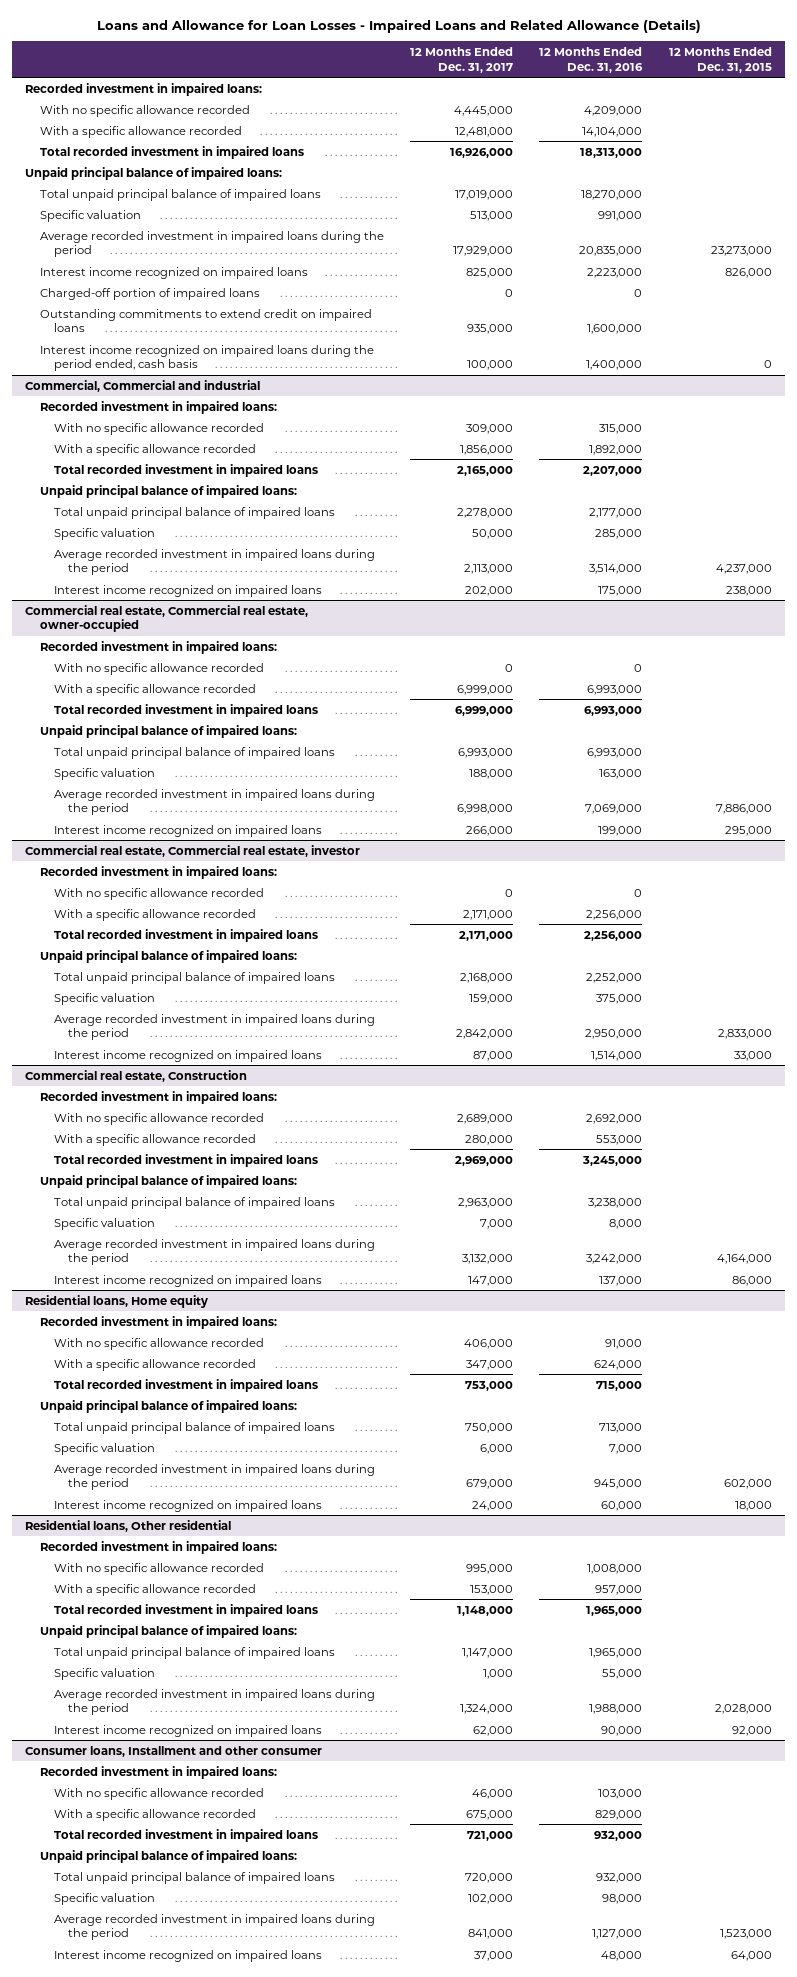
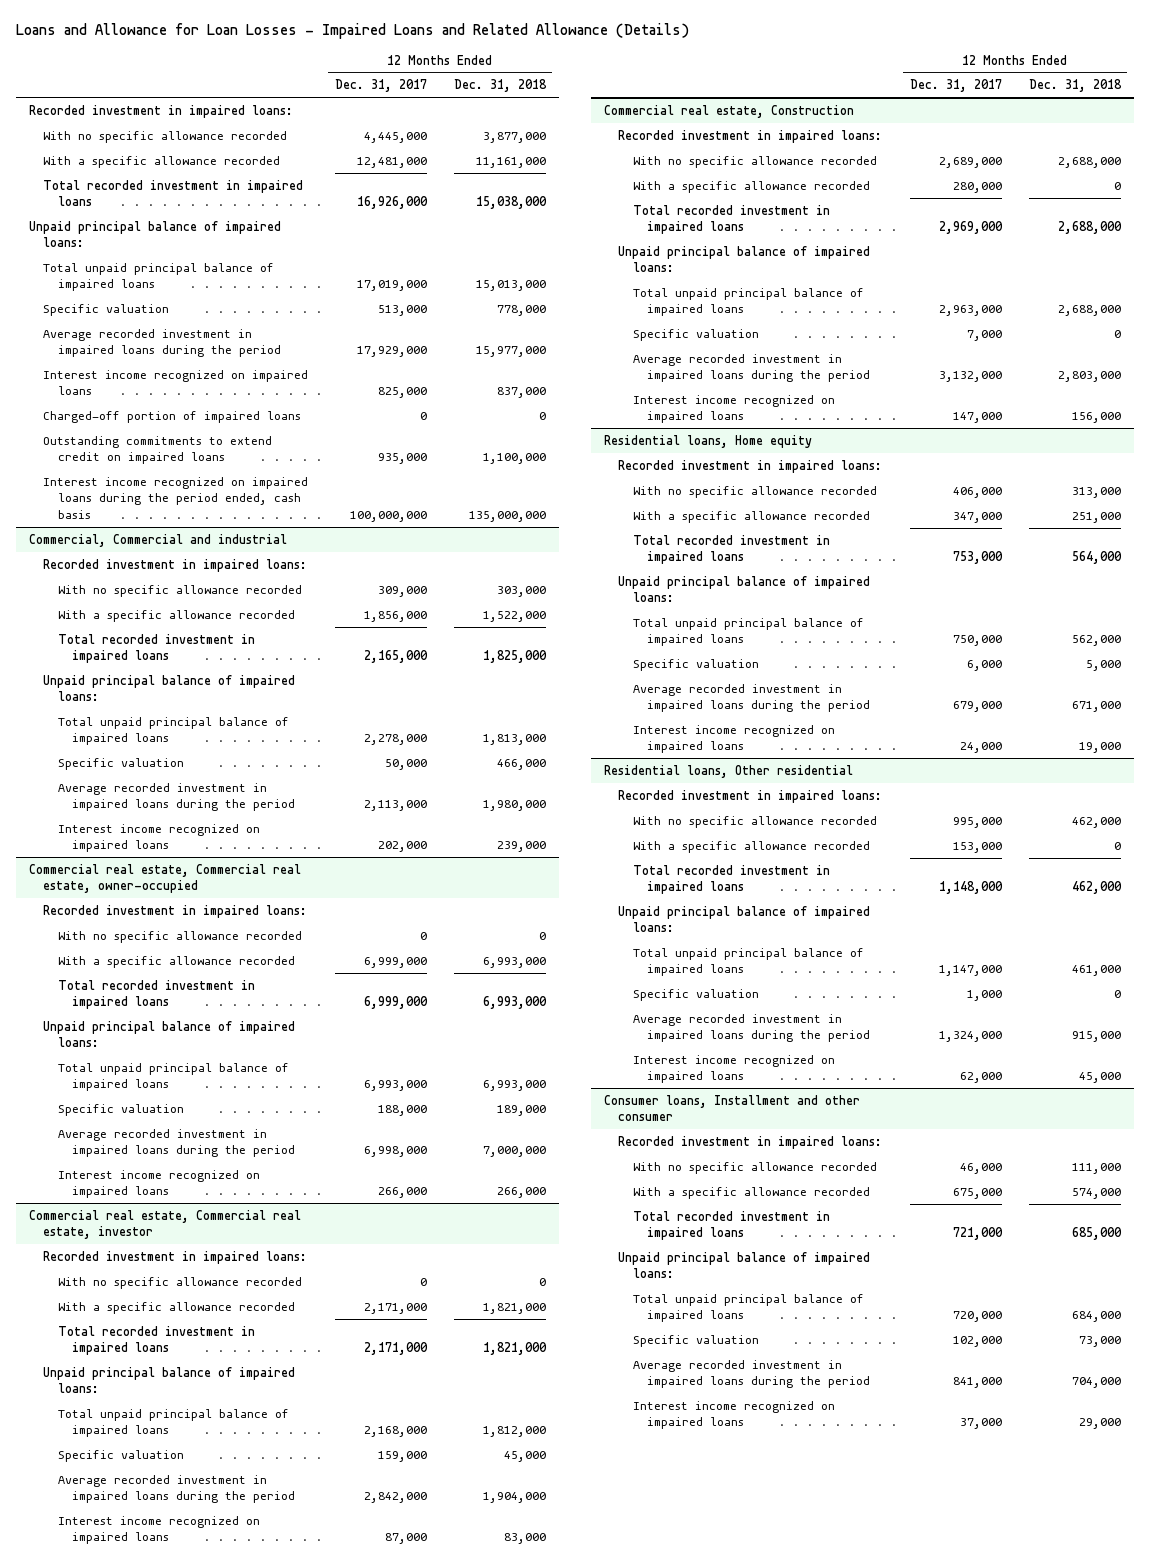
- | 12 Months Ended Dec. 31, 2017 | 12 Months Ended Dec. 31, 2016 | 12 Months Ended Dec. 31, 2015
+ | 12 Months Ended Dec. 31, 2017 | 12 Months Ended Dec. 31, 2018
- Interest income recognized on impaired loans during the period ended, cash basis | 100,000 | 1,400,000 | 0
+ Interest income recognized on impaired loans during the period ended, cash basis | 100,000,000 | 135,000,000

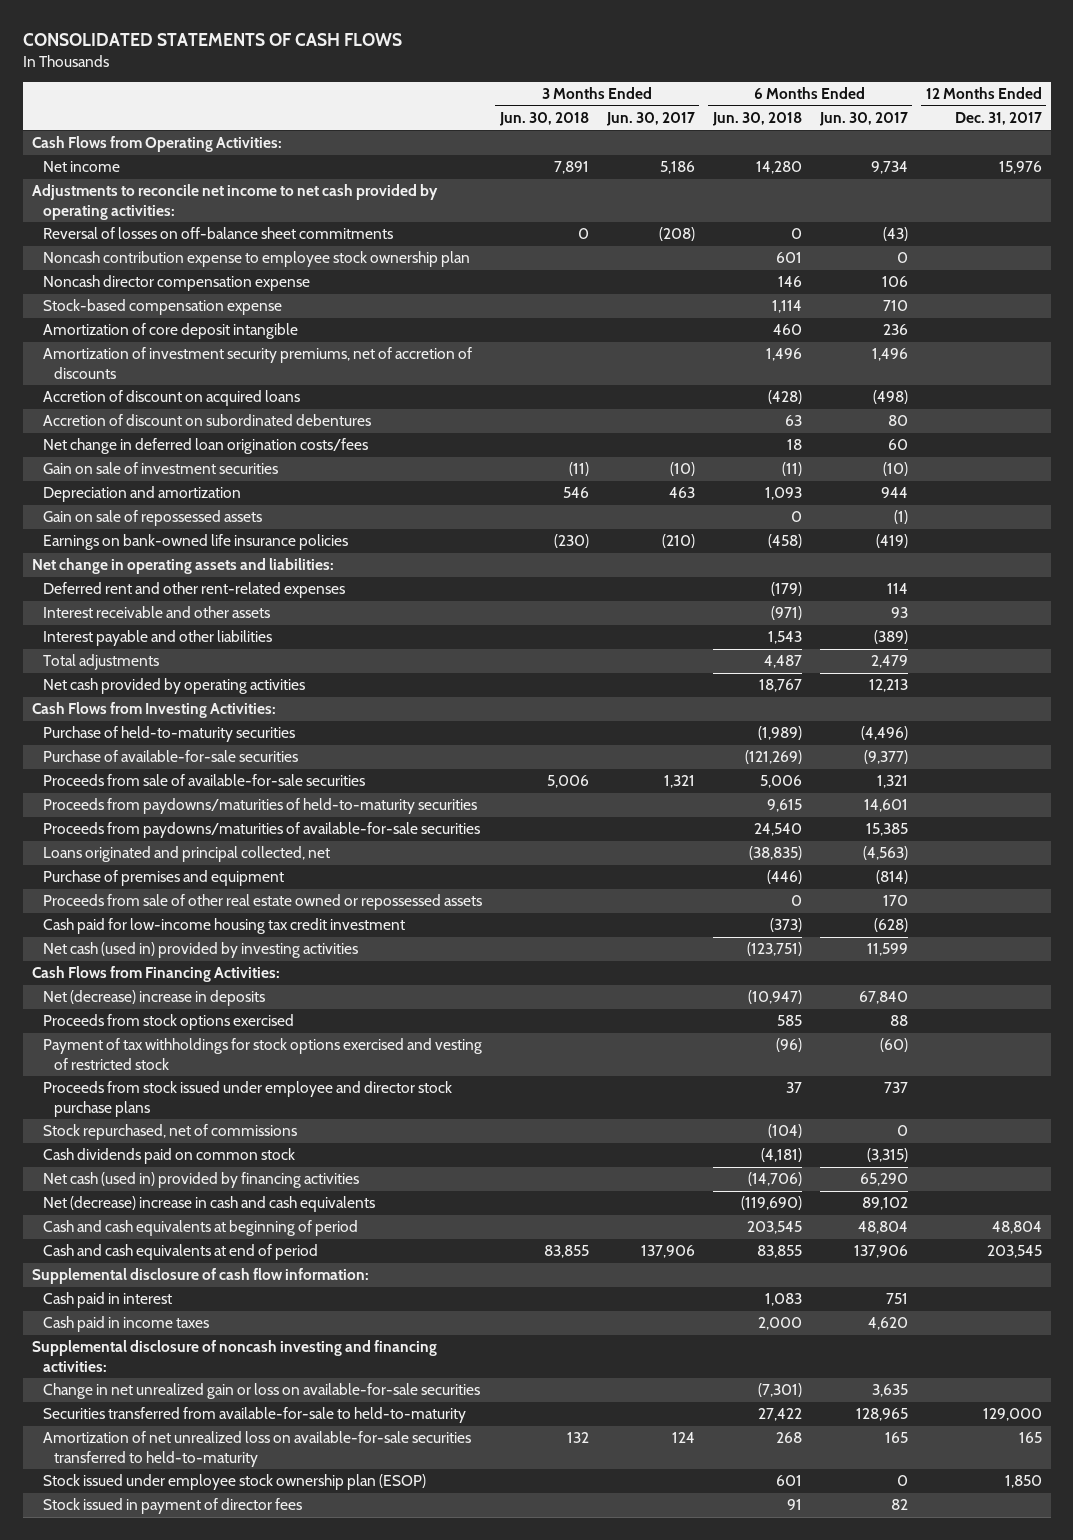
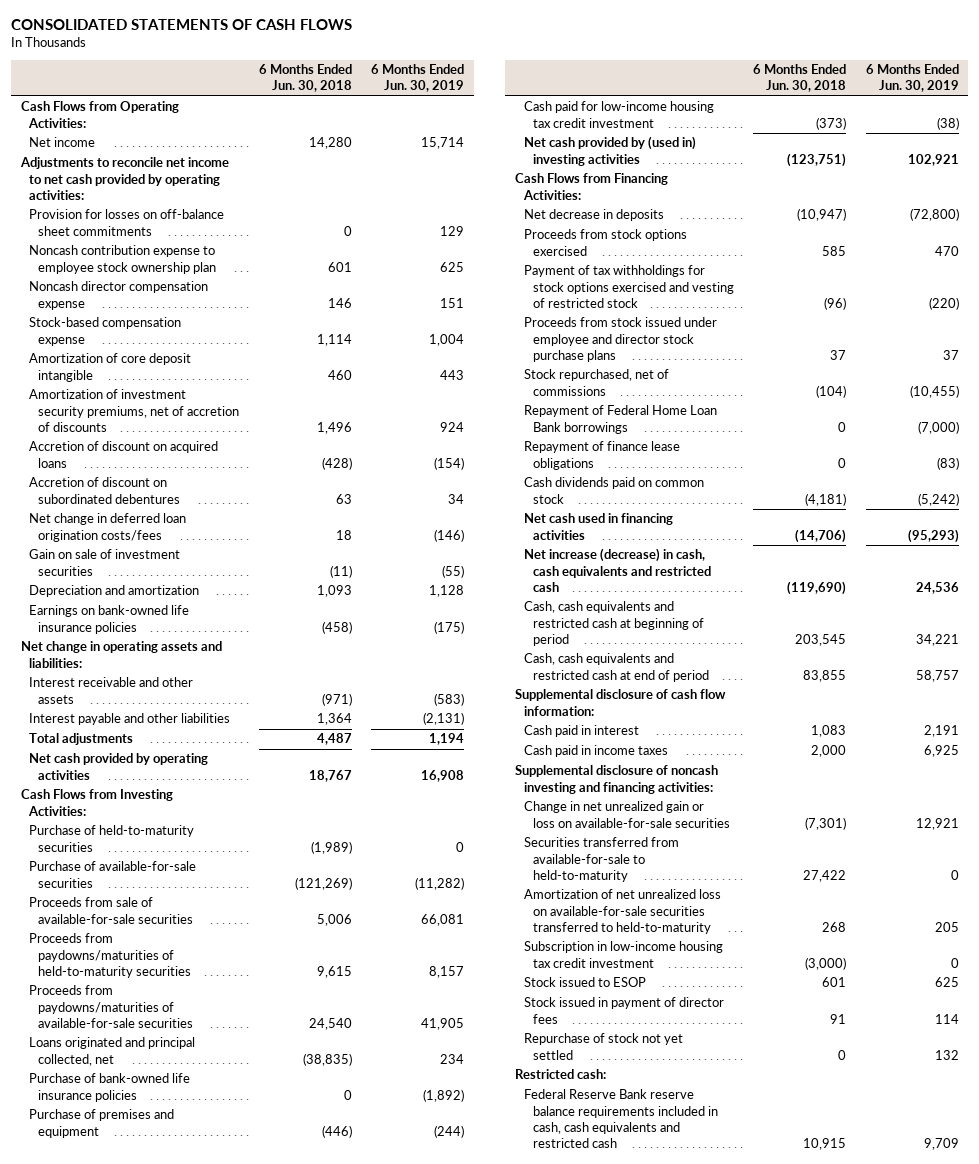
- | 3 Months Ended Jun. 30, 2018 | 3 Months Ended Jun. 30, 2017 | 6 Months Ended Jun. 30, 2018 | 6 Months Ended Jun. 30, 2017 | 12 Months Ended Dec. 31, 2017
+ | 6 Months Ended Jun. 30, 2018 | 6 Months Ended Jun. 30, 2019
- Reversal of losses on off-balance sheet commitments | 0 | (208) | 0 | (43) |
+ Provision for losses on off-balance sheet commitments | 0 | 129
- Gain on sale of repossessed assets | | | 0 | (1) |
- Deferred rent and other rent-related expenses | | | (179) | 114 |
- Interest payable and other liabilities | | | 1,543 | (389) |
+ Interest payable and other liabilities | 1,364 | (2,131)
+ Purchase of bank-owned life insurance policies | 0 | (1,892)
- Proceeds from sale of other real estate owned or repossessed assets | | | 0 | 170 |
- Net cash (used in) provided by investing activities | | | (123,751) | 11,599 |
+ Net cash provided by (used in) investing activities | (123,751) | 102,921
- Net (decrease) increase in deposits | | | (10,947) | 67,840 |
+ Net decrease in deposits | (10,947) | (72,800)
+ Repayment of Federal Home Loan Bank borrowings | 0 | (7,000)
+ Repayment of finance lease obligations | 0 | (83)
- Net cash (used in) provided by financing activities | | | (14,706) | 65,290 |
- Net (decrease) increase in cash and cash equivalents | | | (119,690) | 89,102 |
- Cash and cash equivalents at beginning of period | | | 203,545 | 48,804 | 48,804
- Cash and cash equivalents at end of period | 83,855 | 137,906 | 83,855 | 137,906 | 203,545
+ Net cash used in financing activities | (14,706) | (95,293)
+ Net increase (decrease) in cash, cash equivalents and restricted cash | (119,690) | 24,536
+ Cash, cash equivalents and restricted cash at beginning of period | 203,545 | 34,221
+ Cash, cash equivalents and restricted cash at end of period | 83,855 | 58,757
- Stock issued under employee stock ownership plan (ESOP) | | | 601 | 0 | 1,850
+ Subscription in low-income housing tax credit investment | (3,000) | 0
+ Stock issued to ESOP | 601 | 625
+ Repurchase of stock not yet settled | 0 | 132
+ Restricted cash:
+ Federal Reserve Bank reserve balance requirements included in cash, cash equivalents and restricted cash | 10,915 | 9,709

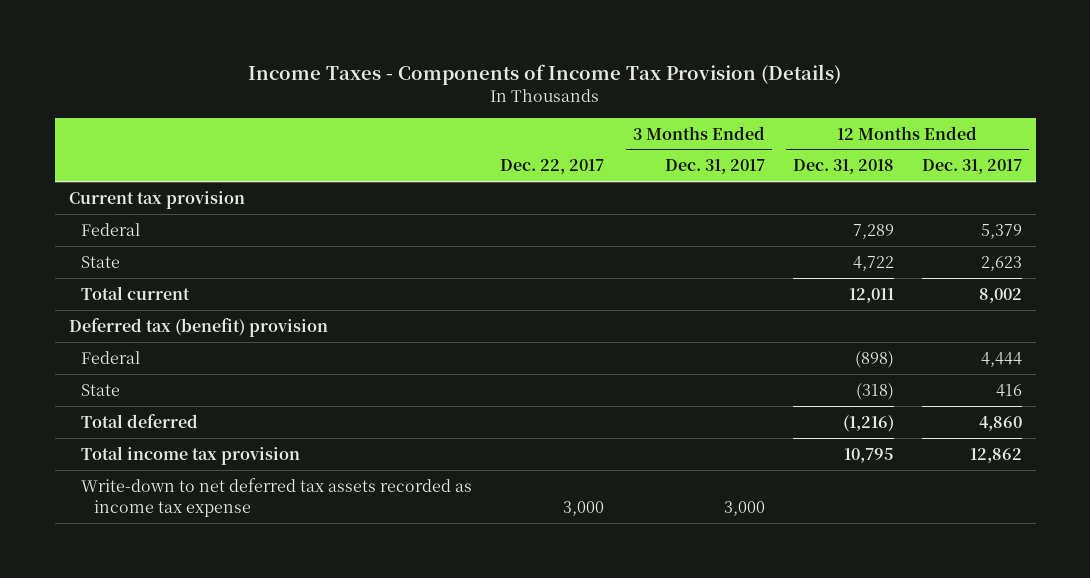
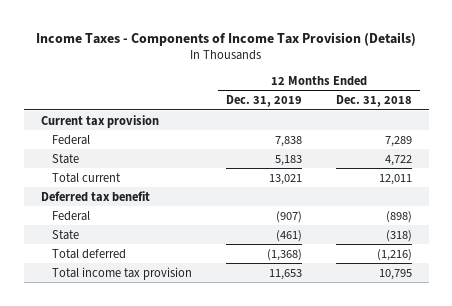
- | Dec. 22, 2017 | 3 Months Ended Dec. 31, 2017 | 12 Months Ended Dec. 31, 2018 | 12 Months Ended Dec. 31, 2017
+ | 12 Months Ended Dec. 31, 2019 | 12 Months Ended Dec. 31, 2018
- Deferred tax (benefit) provision
+ Deferred tax benefit
- Write-down to net deferred tax assets recorded as income tax expense | 3,000 | 3,000 | |

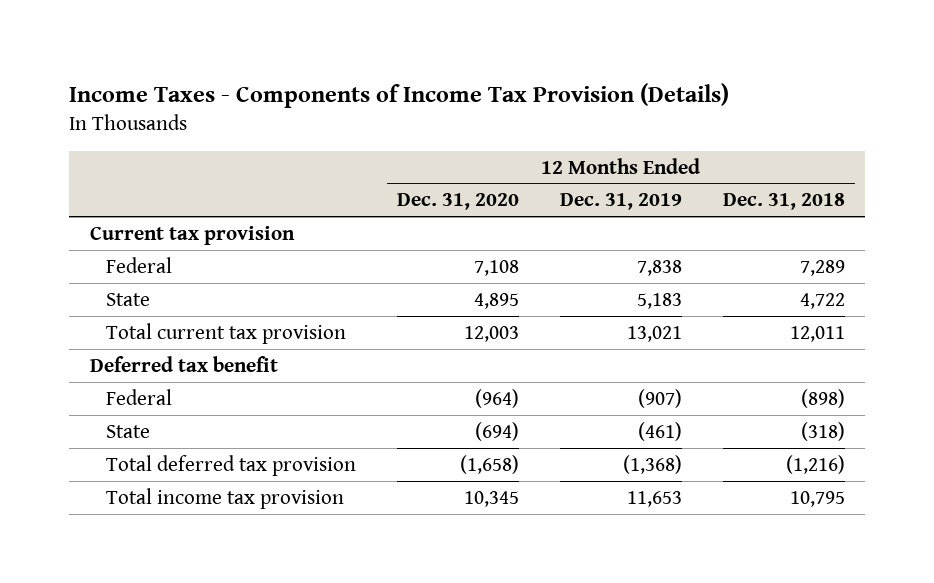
- | 12 Months Ended Dec. 31, 2019 | 12 Months Ended Dec. 31, 2018
+ | 12 Months Ended Dec. 31, 2020 | 12 Months Ended Dec. 31, 2019 | 12 Months Ended Dec. 31, 2018
- Total current | 13,021 | 12,011
+ Total current tax provision | 12,003 | 13,021 | 12,011
- Total deferred | (1,368) | (1,216)
+ Total deferred tax provision | (1,658) | (1,368) | (1,216)

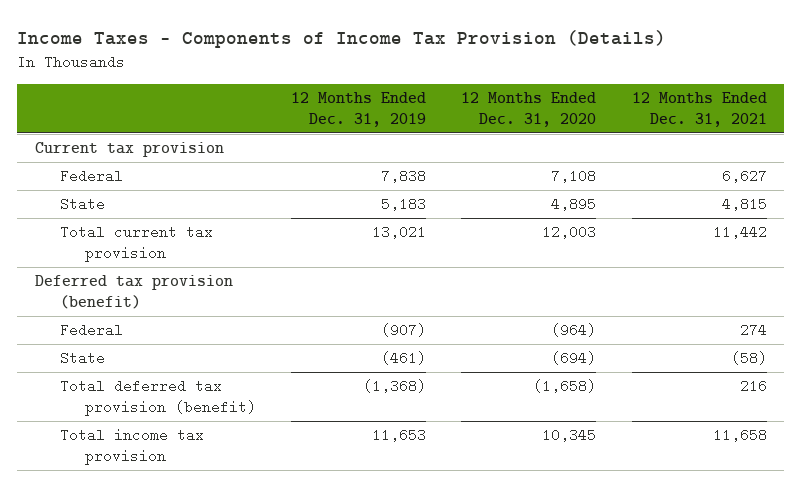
- | 12 Months Ended Dec. 31, 2020 | 12 Months Ended Dec. 31, 2019 | 12 Months Ended Dec. 31, 2018
+ | 12 Months Ended Dec. 31, 2019 | 12 Months Ended Dec. 31, 2020 | 12 Months Ended Dec. 31, 2021
- Deferred tax benefit
+ Deferred tax provision (benefit)
- Total deferred tax provision | (1,658) | (1,368) | (1,216)
+ Total deferred tax provision (benefit) | (1,368) | (1,658) | 216

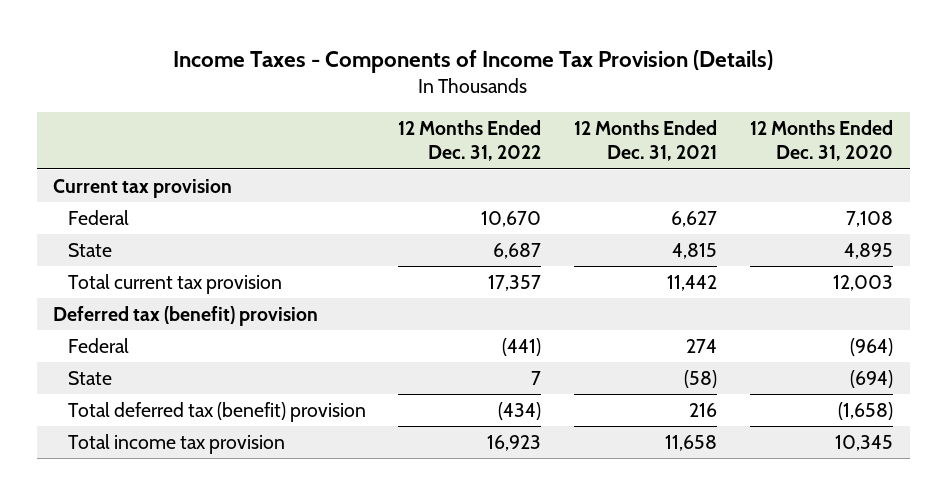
- | 12 Months Ended Dec. 31, 2019 | 12 Months Ended Dec. 31, 2020 | 12 Months Ended Dec. 31, 2021
+ | 12 Months Ended Dec. 31, 2022 | 12 Months Ended Dec. 31, 2021 | 12 Months Ended Dec. 31, 2020
- Deferred tax provision (benefit)
+ Deferred tax (benefit) provision
- Total deferred tax provision (benefit) | (1,368) | (1,658) | 216
+ Total deferred tax (benefit) provision | (434) | 216 | (1,658)

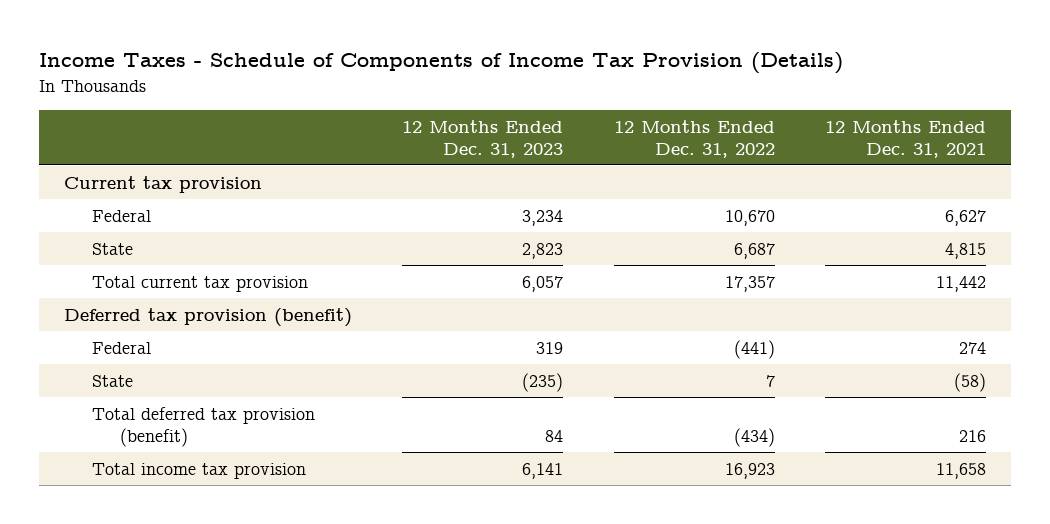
- Income Taxes - Components of Income Tax Provision (Details)
+ Income Taxes - Schedule of Components of Income Tax Provision (Details)
- | 12 Months Ended Dec. 31, 2022 | 12 Months Ended Dec. 31, 2021 | 12 Months Ended Dec. 31, 2020
+ | 12 Months Ended Dec. 31, 2023 | 12 Months Ended Dec. 31, 2022 | 12 Months Ended Dec. 31, 2021
- Deferred tax (benefit) provision
+ Deferred tax provision (benefit)
- Total deferred tax (benefit) provision | (434) | 216 | (1,658)
+ Total deferred tax provision (benefit) | 84 | (434) | 216

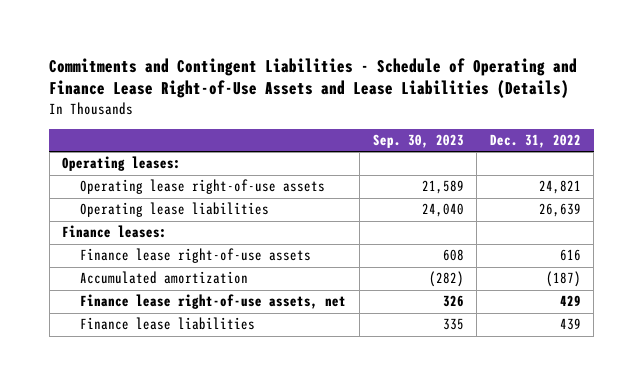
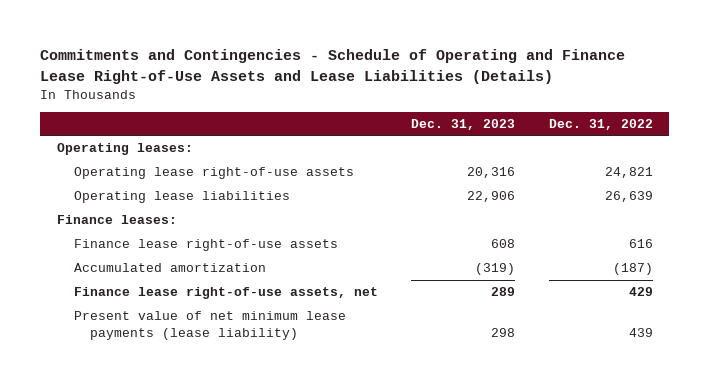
- Commitments and Contingent Liabilities - Schedule of Operating and Finance Lease Right-of-Use Assets and Lease Liabilities (Details)
+ Commitments and Contingencies - Schedule of Operating and Finance Lease Right-of-Use Assets and Lease Liabilities (Details)
- | Sep. 30, 2023 | Dec. 31, 2022
+ | Dec. 31, 2023 | Dec. 31, 2022
- Finance lease liabilities | 335 | 439
+ Present value of net minimum lease payments (lease liability) | 298 | 439

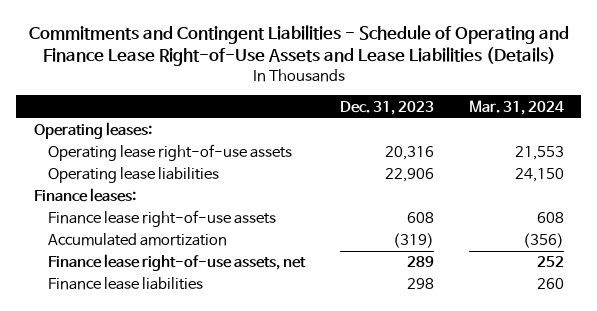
- Commitments and Contingencies - Schedule of Operating and Finance Lease Right-of-Use Assets and Lease Liabilities (Details)
+ Commitments and Contingent Liabilities - Schedule of Operating and Finance Lease Right-of-Use Assets and Lease Liabilities (Details)
- | Dec. 31, 2023 | Dec. 31, 2022
+ | Dec. 31, 2023 | Mar. 31, 2024
- Present value of net minimum lease payments (lease liability) | 298 | 439
+ Finance lease liabilities | 298 | 260

